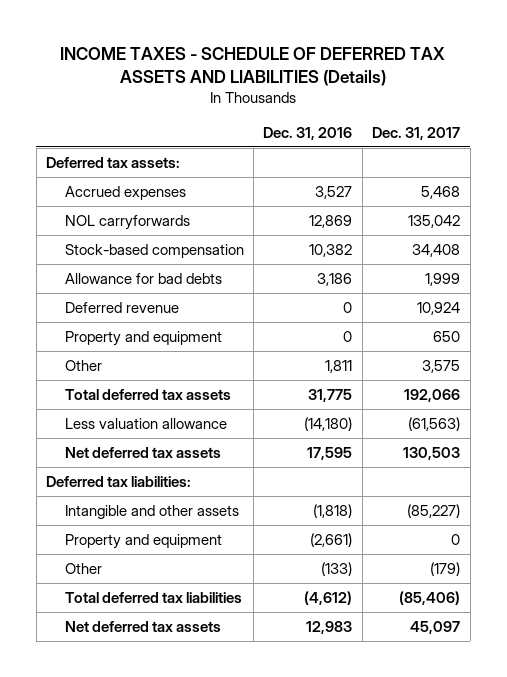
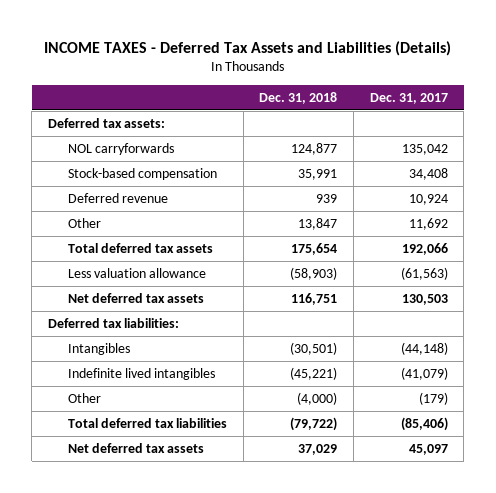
- INCOME TAXES - SCHEDULE OF DEFERRED TAX ASSETS AND LIABILITIES (Details)
+ INCOME TAXES - Deferred Tax Assets and Liabilities (Details)
- | Dec. 31, 2016 | Dec. 31, 2017
+ | Dec. 31, 2018 | Dec. 31, 2017
- Accrued expenses | 3,527 | 5,468
- Allowance for bad debts | 3,186 | 1,999
- Property and equipment | 0 | 650
- Other | 1,811 | 3,575
+ Other | 13,847 | 11,692
- Intangible and other assets | (1,818) | (85,227)
- Property and equipment | (2,661) | 0
+ Intangibles | (30,501) | (44,148)
+ Indefinite lived intangibles | (45,221) | (41,079)

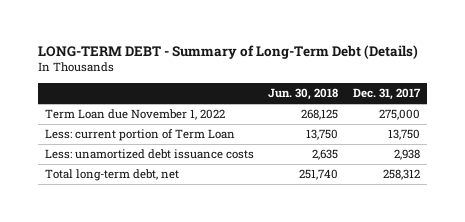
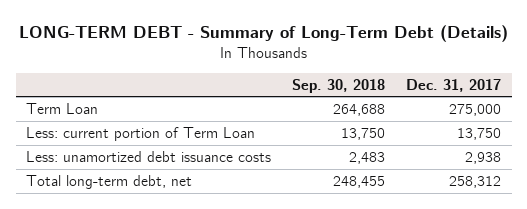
- | Jun. 30, 2018 | Dec. 31, 2017
+ | Sep. 30, 2018 | Dec. 31, 2017
- Term Loan due November 1, 2022 | 268,125 | 275,000
+ Term Loan | 264,688 | 275,000

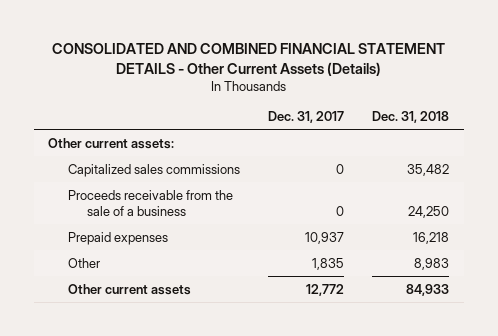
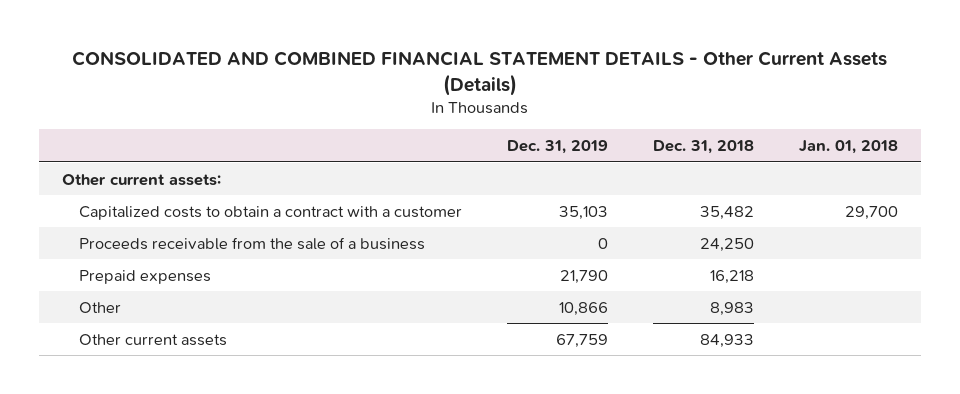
- | Dec. 31, 2017 | Dec. 31, 2018
+ | Dec. 31, 2019 | Dec. 31, 2018 | Jan. 01, 2018
- Capitalized sales commissions | 0 | 35,482
+ Capitalized costs to obtain a contract with a customer | 35,103 | 35,482 | 29,700

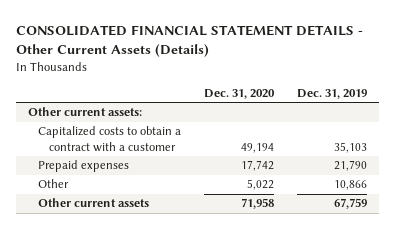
- CONSOLIDATED AND COMBINED FINANCIAL STATEMENT DETAILS - Other Current Assets (Details)
+ CONSOLIDATED FINANCIAL STATEMENT DETAILS - Other Current Assets (Details)
- | Dec. 31, 2019 | Dec. 31, 2018 | Jan. 01, 2018
+ | Dec. 31, 2020 | Dec. 31, 2019
- Proceeds receivable from the sale of a business | 0 | 24,250 |

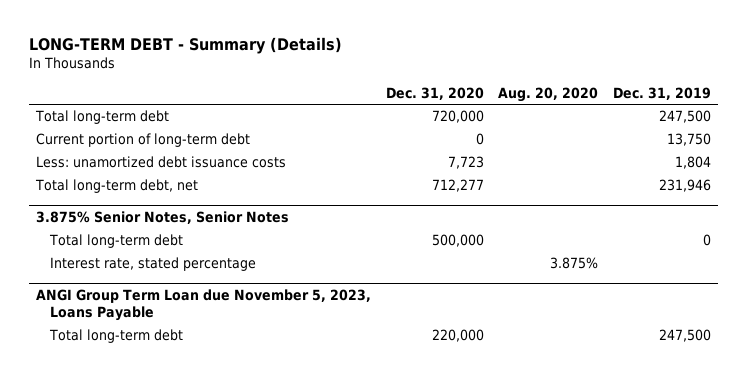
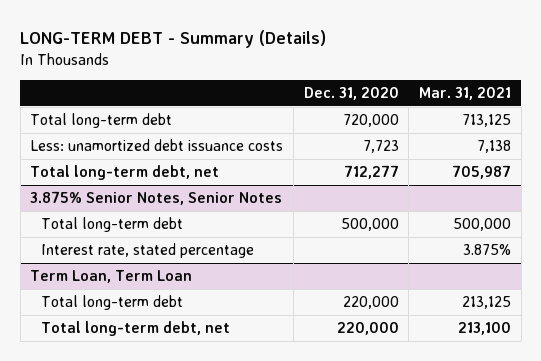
- | Dec. 31, 2020 | Aug. 20, 2020 | Dec. 31, 2019
+ | Dec. 31, 2020 | Mar. 31, 2021
- Current portion of long-term debt | 0 | | 13,750
- ANGI Group Term Loan due November 5, 2023, Loans Payable
+ Term Loan, Term Loan
+ Total long-term debt, net | 220,000 | 213,100

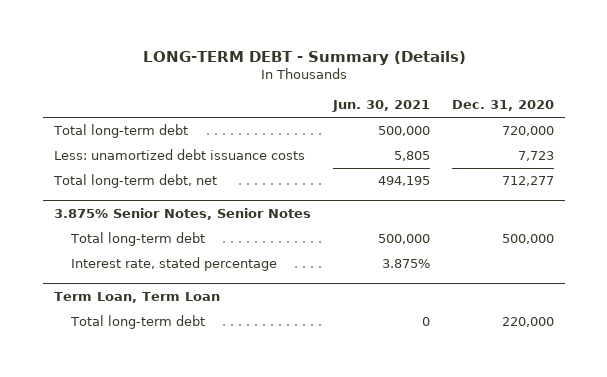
- | Dec. 31, 2020 | Mar. 31, 2021
+ | Jun. 30, 2021 | Dec. 31, 2020
@ Term Loan, Term Loan
- Total long-term debt, net | 220,000 | 213,100

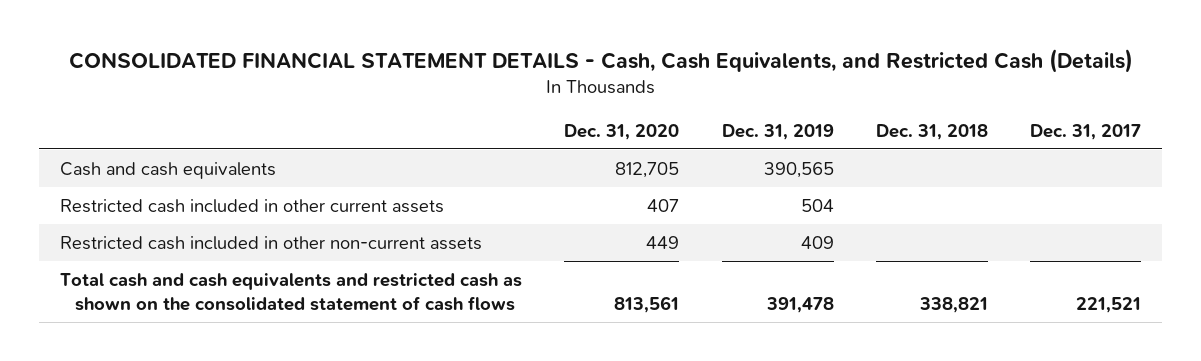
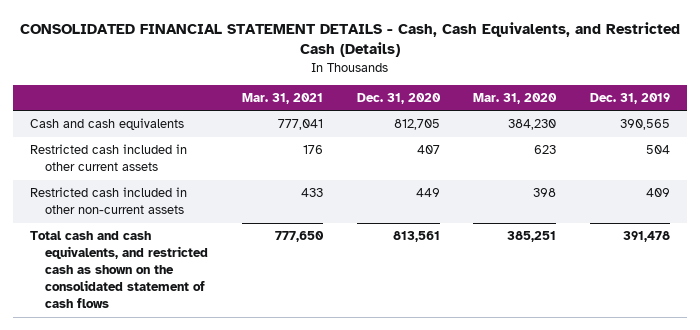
- | Dec. 31, 2020 | Dec. 31, 2019 | Dec. 31, 2018 | Dec. 31, 2017
+ | Mar. 31, 2021 | Dec. 31, 2020 | Mar. 31, 2020 | Dec. 31, 2019
- Total cash and cash equivalents and restricted cash as shown on the consolidated statement of cash flows | 813,561 | 391,478 | 338,821 | 221,521
+ Total cash and cash equivalents, and restricted cash as shown on the consolidated statement of cash flows | 777,650 | 813,561 | 385,251 | 391,478

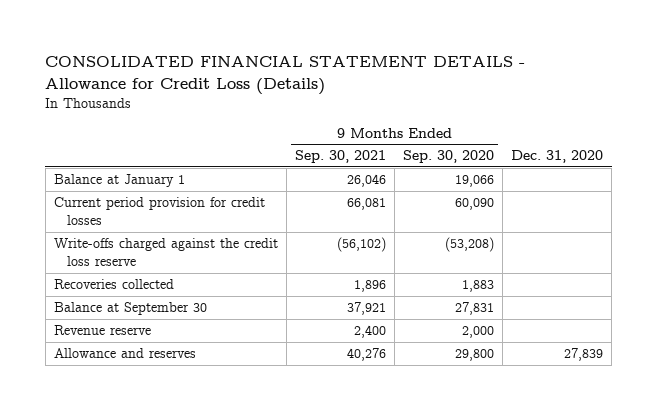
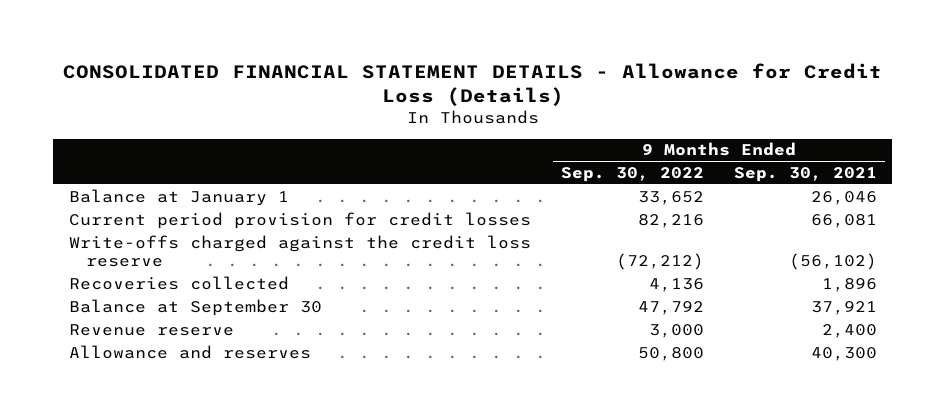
- | 9 Months Ended Sep. 30, 2021 | 9 Months Ended Sep. 30, 2020 | Dec. 31, 2020
+ | 9 Months Ended Sep. 30, 2022 | 9 Months Ended Sep. 30, 2021
- Allowance and reserves | 40,276 | 29,800 | 27,839
+ Allowance and reserves | 50,800 | 40,300

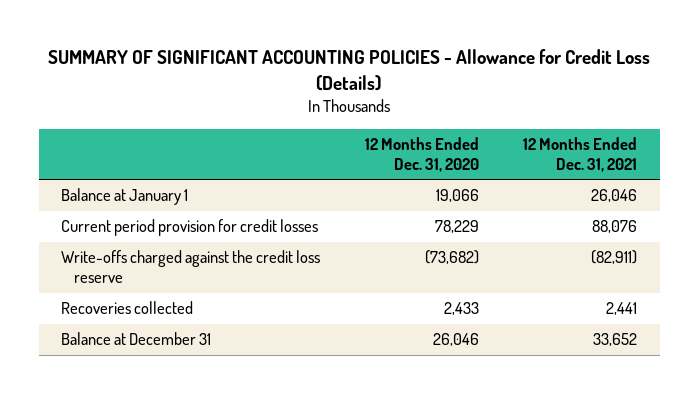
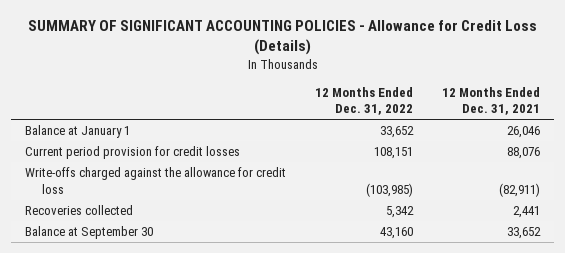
- | 12 Months Ended Dec. 31, 2020 | 12 Months Ended Dec. 31, 2021
+ | 12 Months Ended Dec. 31, 2022 | 12 Months Ended Dec. 31, 2021
- Write-offs charged against the credit loss reserve | (73,682) | (82,911)
+ Write-offs charged against the allowance for credit loss | (103,985) | (82,911)
- Balance at December 31 | 26,046 | 33,652
+ Balance at September 30 | 43,160 | 33,652

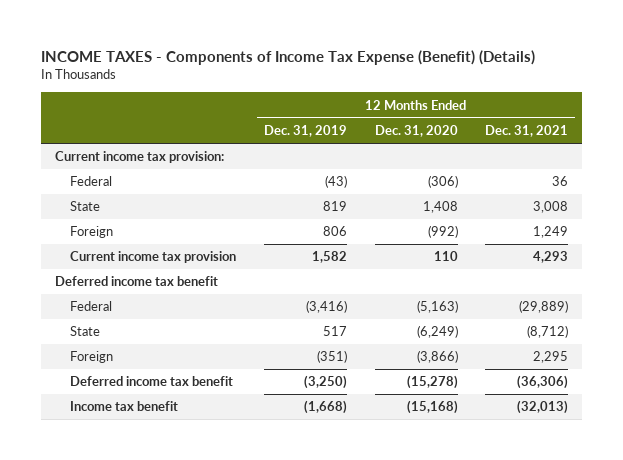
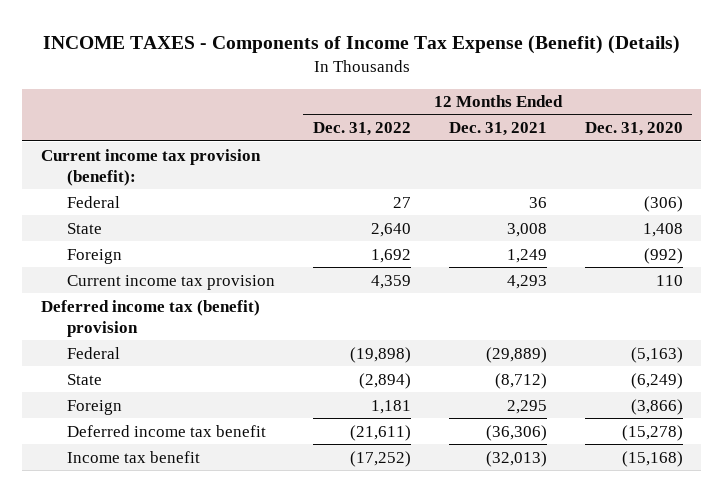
- | 12 Months Ended Dec. 31, 2019 | 12 Months Ended Dec. 31, 2020 | 12 Months Ended Dec. 31, 2021
+ | 12 Months Ended Dec. 31, 2022 | 12 Months Ended Dec. 31, 2021 | 12 Months Ended Dec. 31, 2020
- Current income tax provision:
+ Current income tax provision (benefit):
- Deferred income tax benefit
+ Deferred income tax (benefit) provision

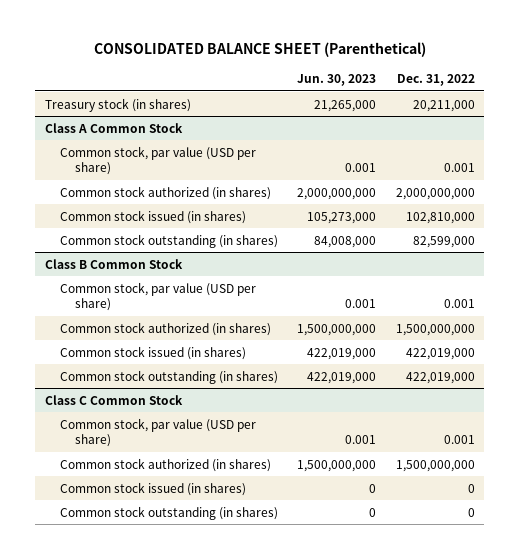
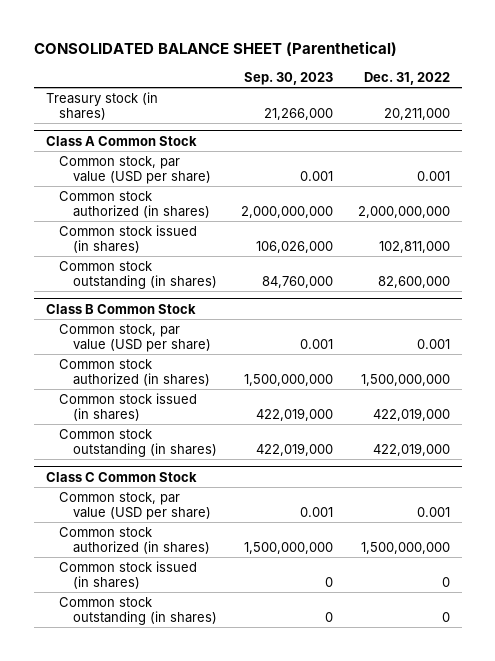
- | Jun. 30, 2023 | Dec. 31, 2022
+ | Sep. 30, 2023 | Dec. 31, 2022
@ Class A Common Stock
- Common stock issued (in shares) | 105,273,000 | 102,810,000
- Common stock outstanding (in shares) | 84,008,000 | 82,599,000
+ Common stock issued (in shares) | 106,026,000 | 102,811,000
+ Common stock outstanding (in shares) | 84,760,000 | 82,600,000

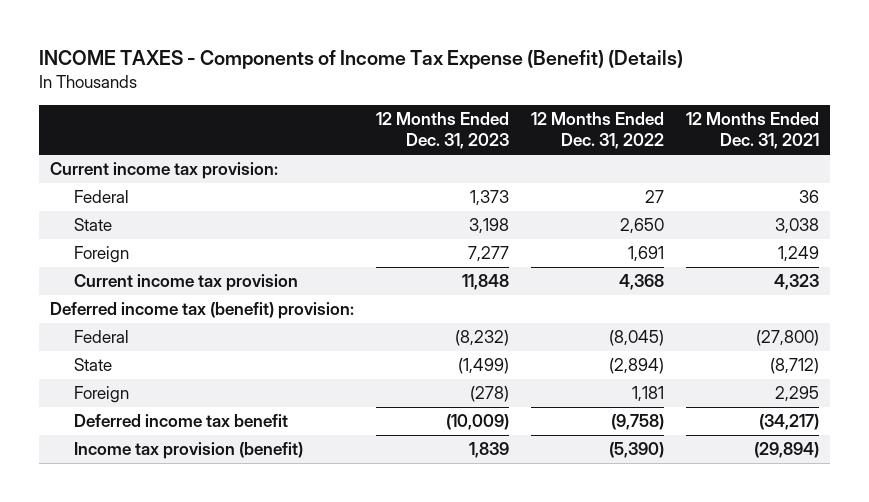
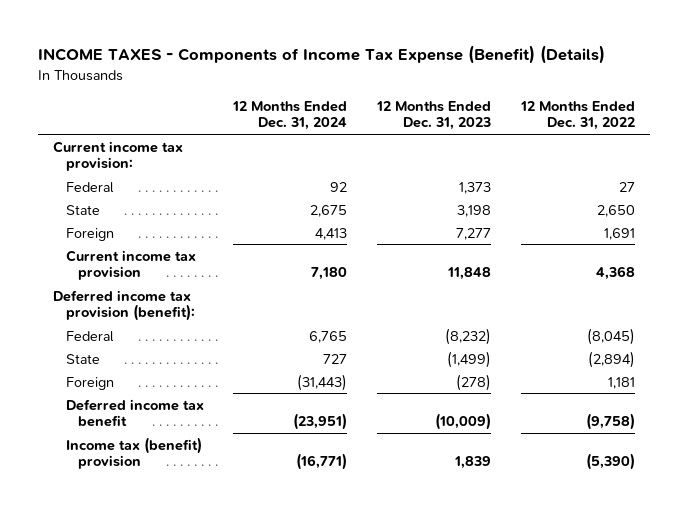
- | 12 Months Ended Dec. 31, 2023 | 12 Months Ended Dec. 31, 2022 | 12 Months Ended Dec. 31, 2021
+ | 12 Months Ended Dec. 31, 2024 | 12 Months Ended Dec. 31, 2023 | 12 Months Ended Dec. 31, 2022
- Deferred income tax (benefit) provision:
+ Deferred income tax provision (benefit):
- Income tax provision (benefit) | 1,839 | (5,390) | (29,894)
+ Income tax (benefit) provision | (16,771) | 1,839 | (5,390)

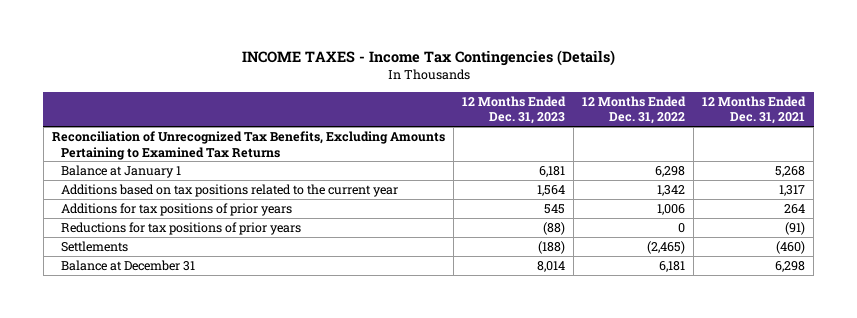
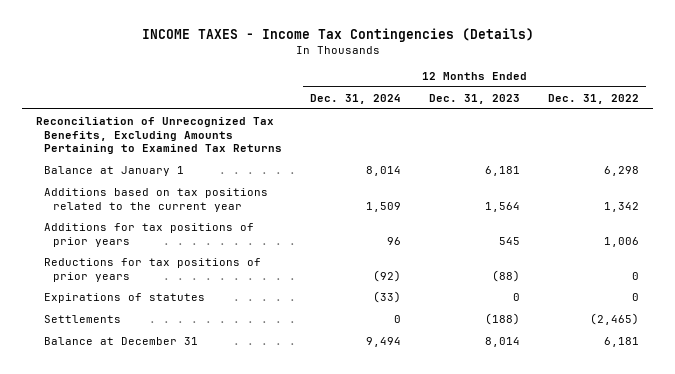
- | 12 Months Ended Dec. 31, 2023 | 12 Months Ended Dec. 31, 2022 | 12 Months Ended Dec. 31, 2021
+ | 12 Months Ended Dec. 31, 2024 | 12 Months Ended Dec. 31, 2023 | 12 Months Ended Dec. 31, 2022
+ Expirations of statutes | (33) | 0 | 0

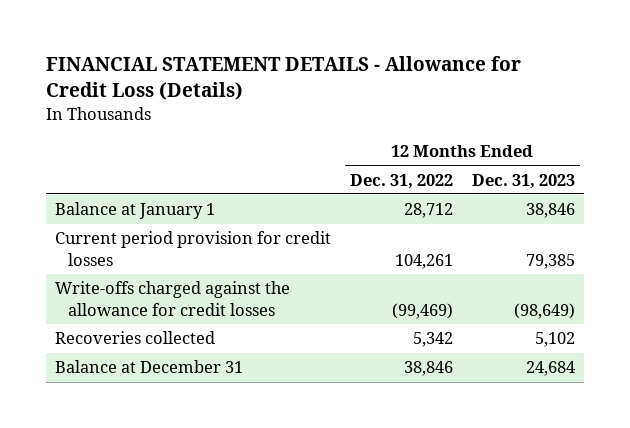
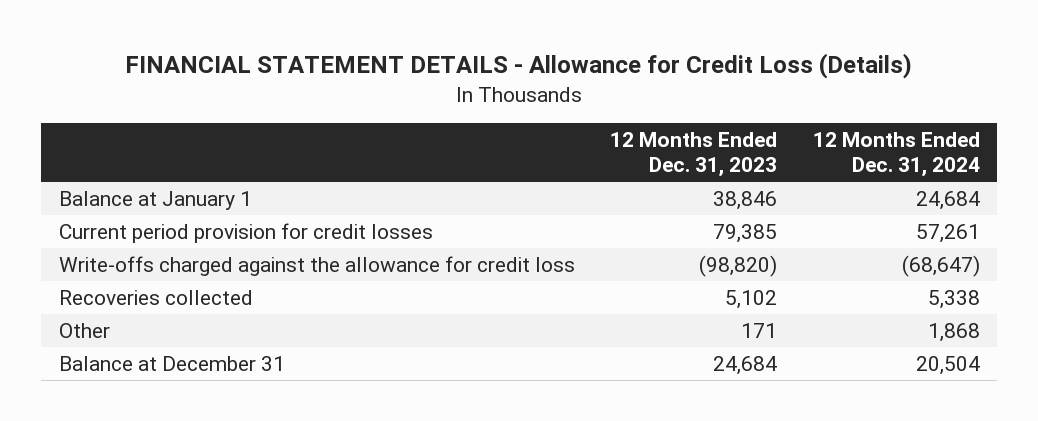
- | 12 Months Ended Dec. 31, 2022 | 12 Months Ended Dec. 31, 2023
+ | 12 Months Ended Dec. 31, 2023 | 12 Months Ended Dec. 31, 2024
- Write-offs charged against the allowance for credit losses | (99,469) | (98,649)
+ Write-offs charged against the allowance for credit loss | (98,820) | (68,647)
+ Other | 171 | 1,868

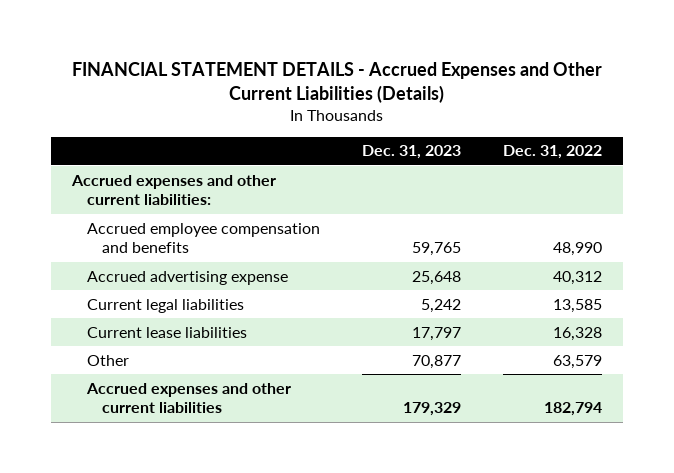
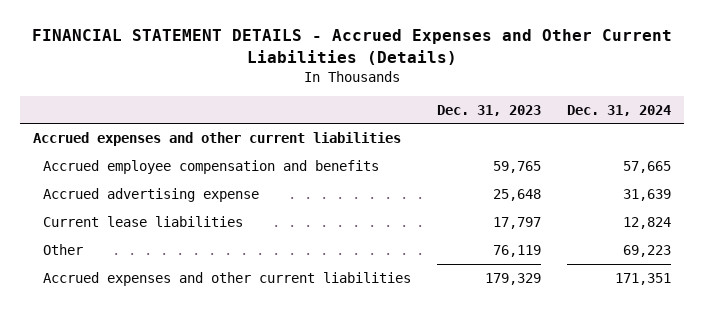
- | Dec. 31, 2023 | Dec. 31, 2022
+ | Dec. 31, 2023 | Dec. 31, 2024
- Accrued expenses and other current liabilities:
+ Accrued expenses and other current liabilities
- Current legal liabilities | 5,242 | 13,585
- Other | 70,877 | 63,579
+ Other | 76,119 | 69,223

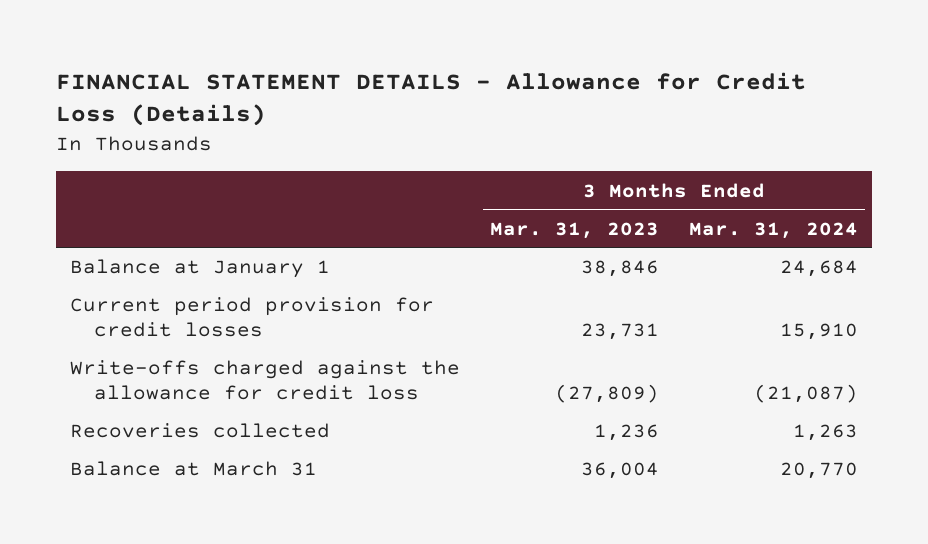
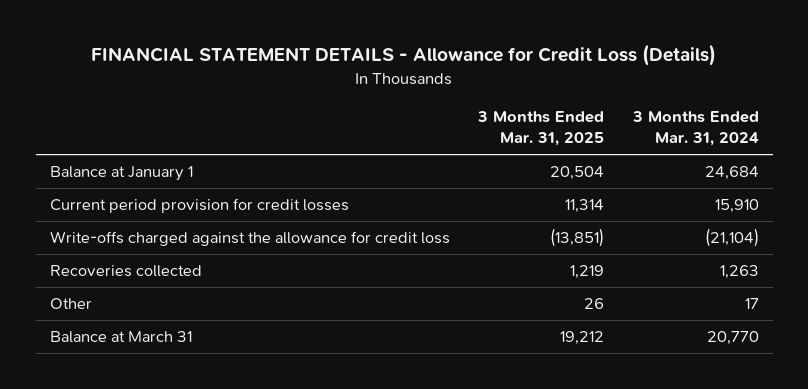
- | 3 Months Ended Mar. 31, 2023 | 3 Months Ended Mar. 31, 2024
+ | 3 Months Ended Mar. 31, 2025 | 3 Months Ended Mar. 31, 2024
- Write-offs charged against the allowance for credit loss | (27,809) | (21,087)
+ Write-offs charged against the allowance for credit loss | (13,851) | (21,104)
+ Other | 26 | 17

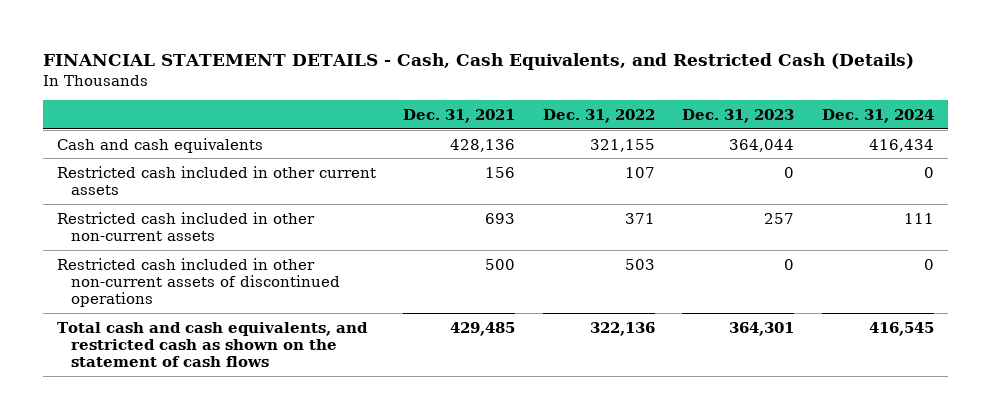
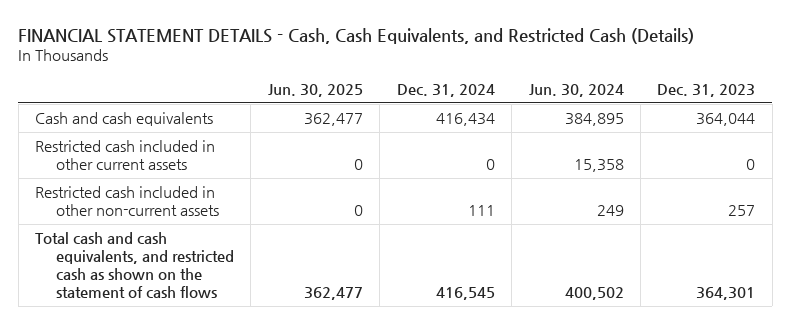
- | Dec. 31, 2021 | Dec. 31, 2022 | Dec. 31, 2023 | Dec. 31, 2024
+ | Jun. 30, 2025 | Dec. 31, 2024 | Jun. 30, 2024 | Dec. 31, 2023
- Restricted cash included in other non-current assets of discontinued operations | 500 | 503 | 0 | 0

